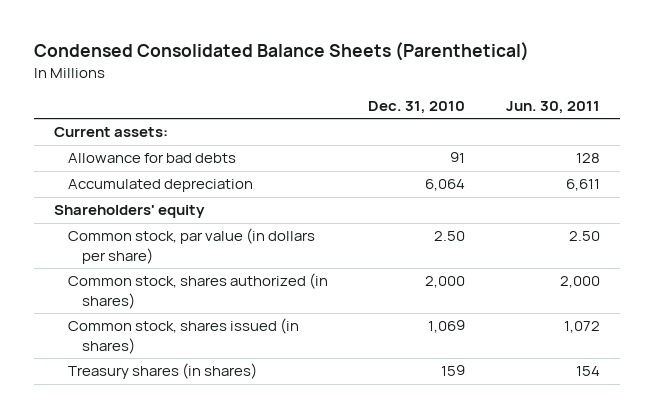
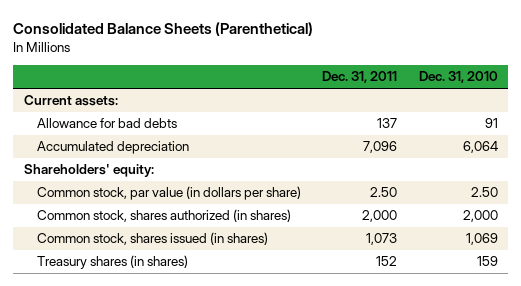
- Condensed Consolidated Balance Sheets (Parenthetical)
+ Consolidated Balance Sheets (Parenthetical)
- | Dec. 31, 2010 | Jun. 30, 2011
+ | Dec. 31, 2011 | Dec. 31, 2010
- Shareholders' equity
+ Shareholders' equity:

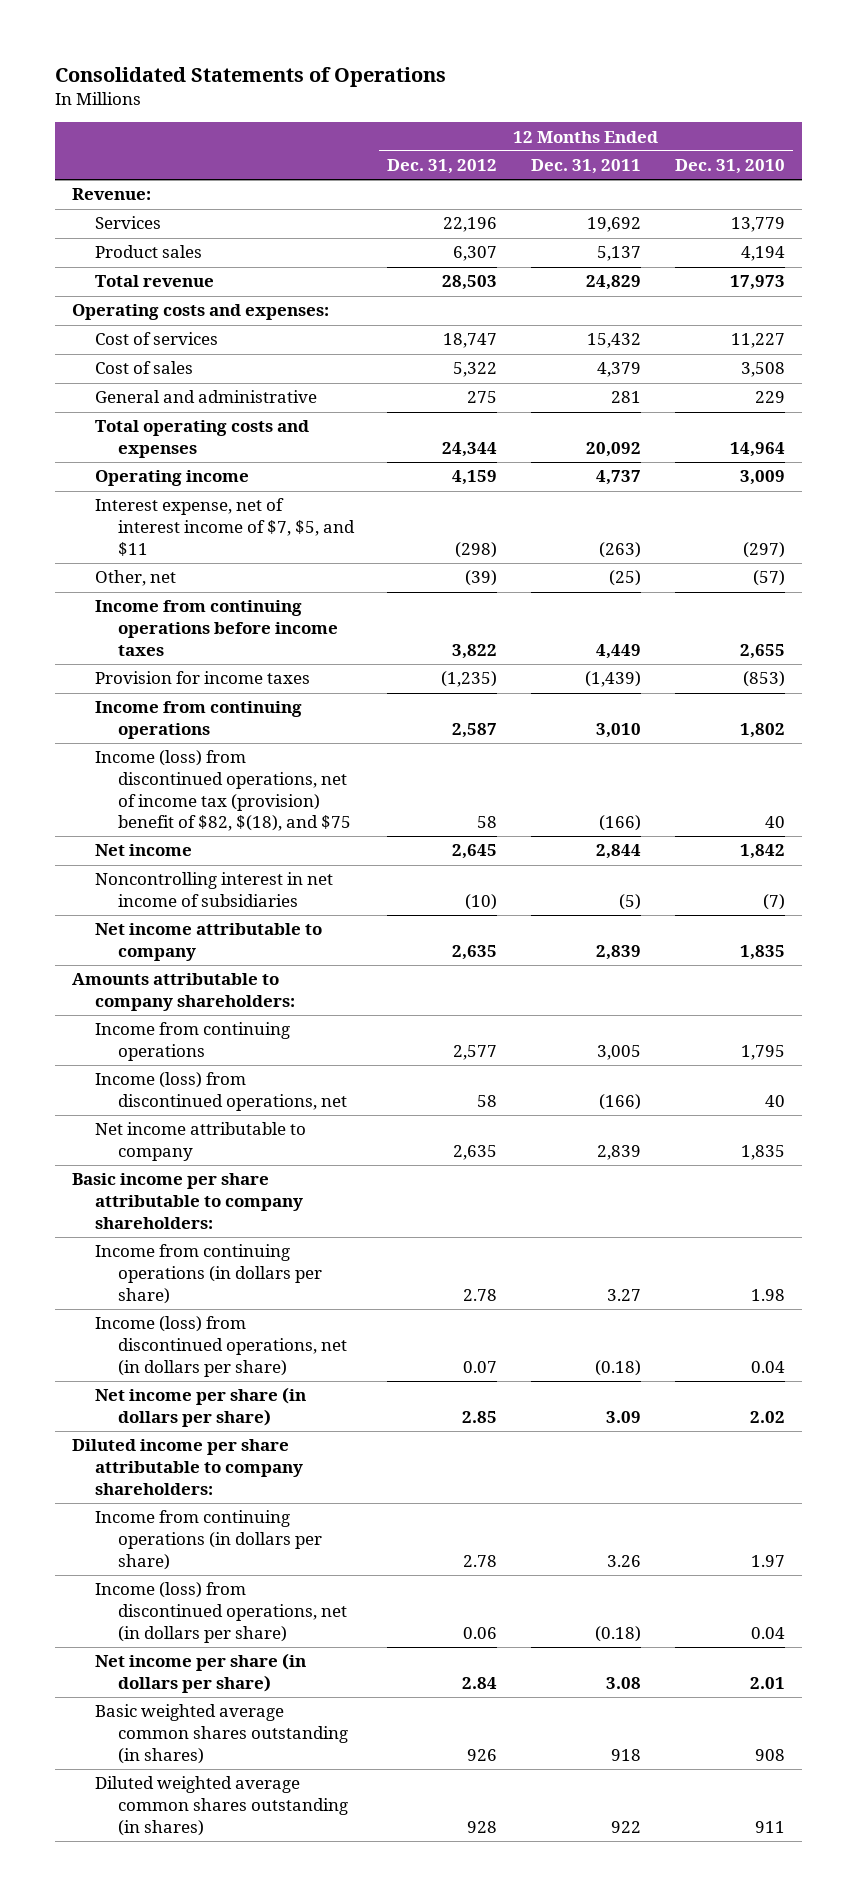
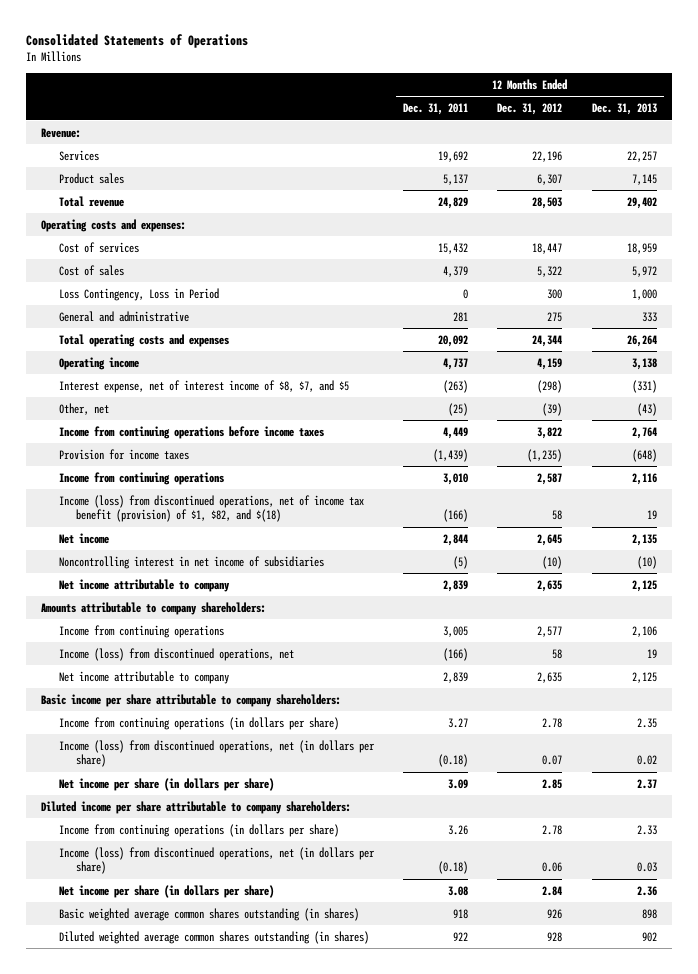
- | 12 Months Ended Dec. 31, 2012 | 12 Months Ended Dec. 31, 2011 | 12 Months Ended Dec. 31, 2010
+ | 12 Months Ended Dec. 31, 2011 | 12 Months Ended Dec. 31, 2012 | 12 Months Ended Dec. 31, 2013
- Cost of services | 18,747 | 15,432 | 11,227
+ Cost of services | 15,432 | 18,447 | 18,959
+ Loss Contingency, Loss in Period | 0 | 300 | 1,000
- Interest expense, net of interest income of $7, $5, and $11 | (298) | (263) | (297)
+ Interest expense, net of interest income of $8, $7, and $5 | (263) | (298) | (331)
- Income (loss) from discontinued operations, net of income tax (provision) benefit of $82, $(18), and $75 | 58 | (166) | 40
+ Income (loss) from discontinued operations, net of income tax benefit (provision) of $1, $82, and $(18) | (166) | 58 | 19

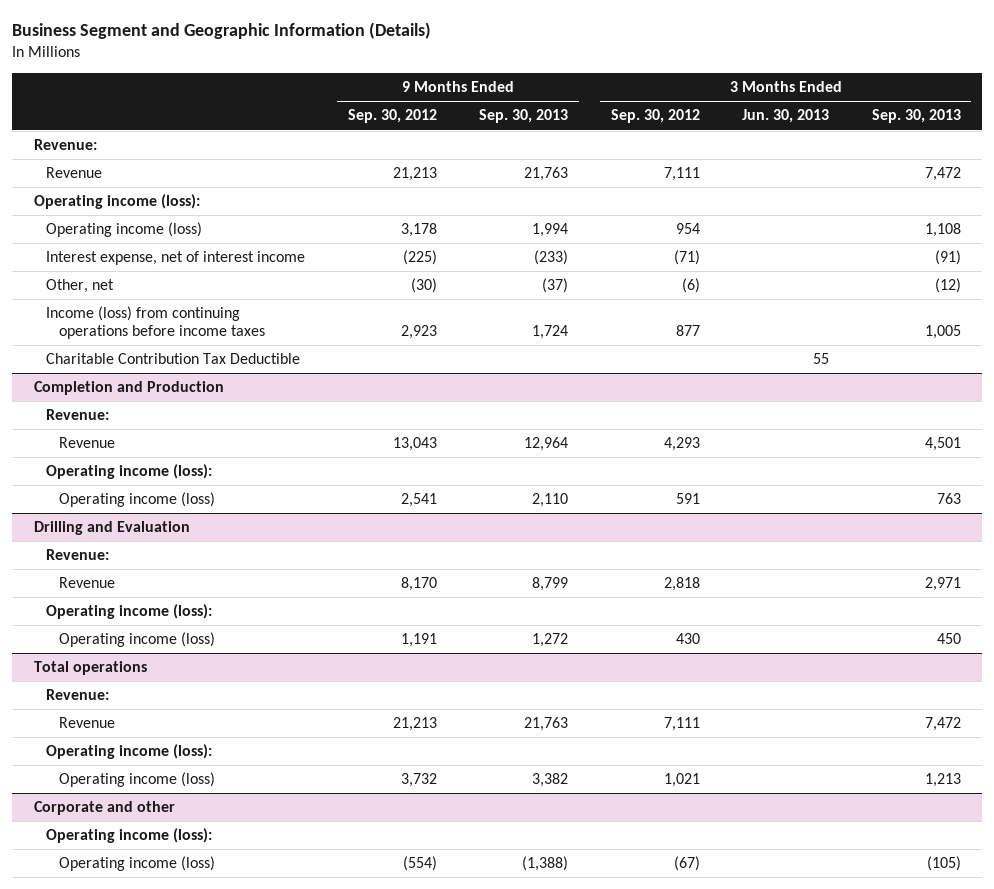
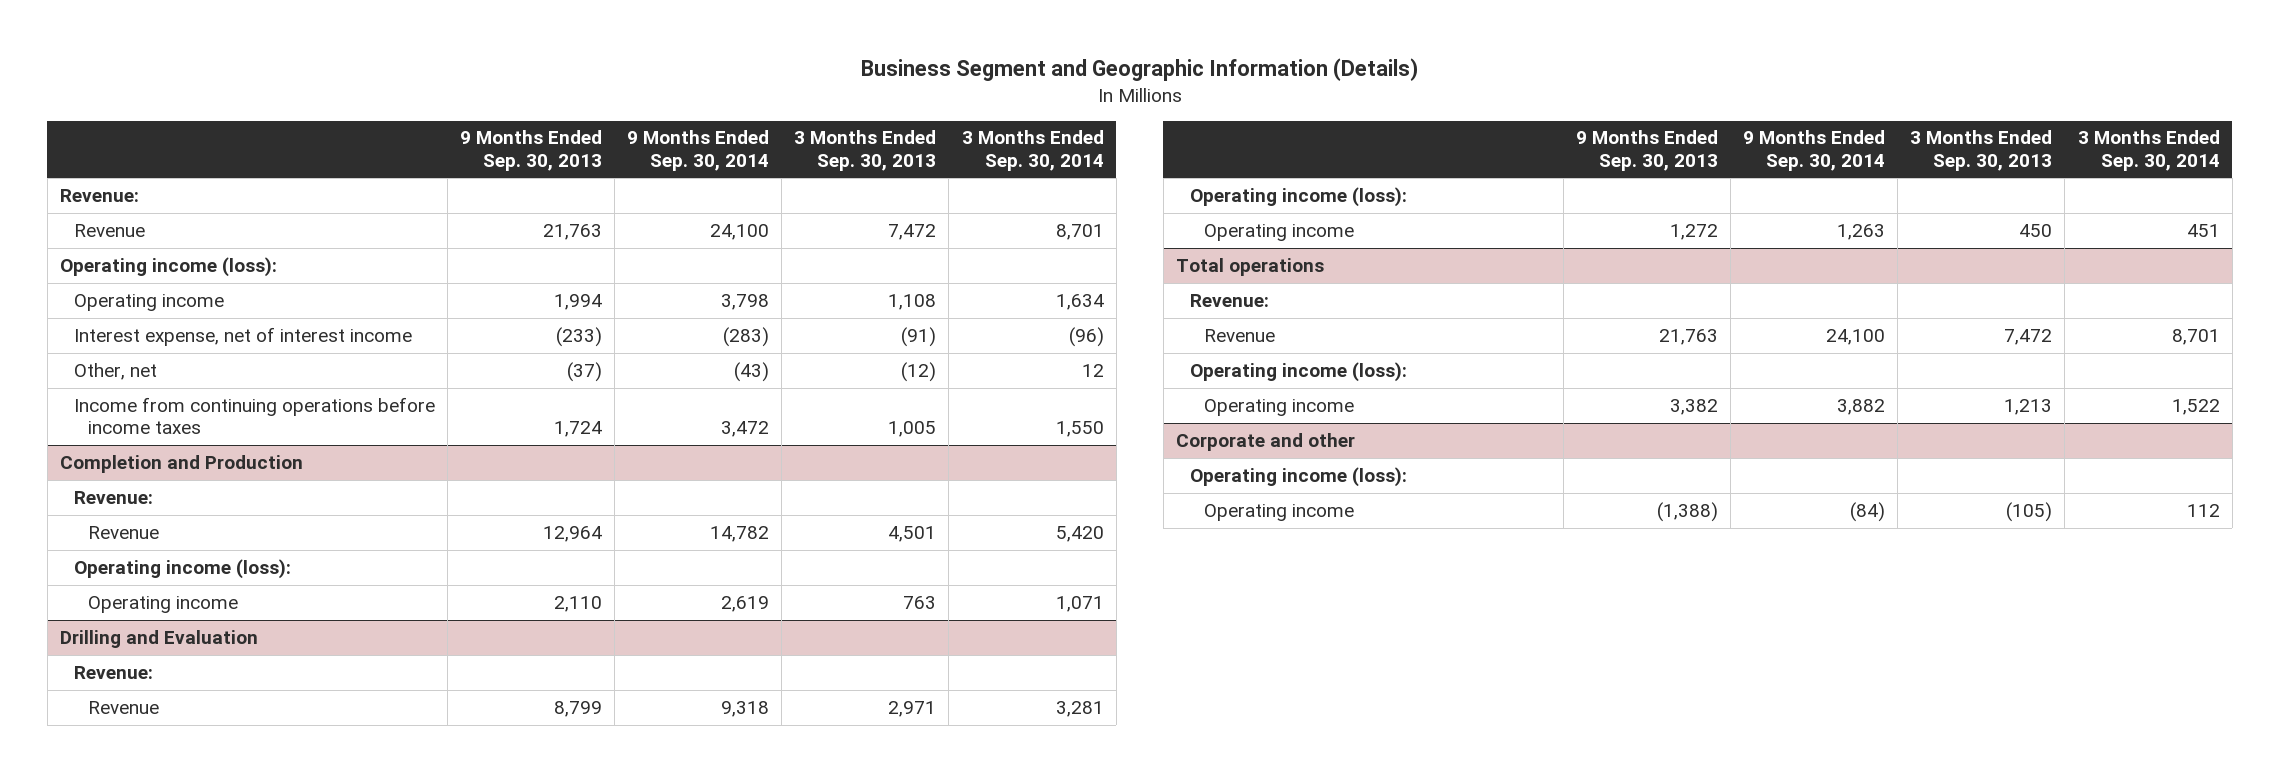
- | 9 Months Ended Sep. 30, 2012 | 9 Months Ended Sep. 30, 2013 | 3 Months Ended Sep. 30, 2012 | 3 Months Ended Jun. 30, 2013 | 3 Months Ended Sep. 30, 2013
+ | 9 Months Ended Sep. 30, 2013 | 9 Months Ended Sep. 30, 2014 | 3 Months Ended Sep. 30, 2013 | 3 Months Ended Sep. 30, 2014
- Operating income (loss) | 3,178 | 1,994 | 954 | | 1,108
+ Operating income | 1,994 | 3,798 | 1,108 | 1,634
- Income (loss) from continuing operations before income taxes | 2,923 | 1,724 | 877 | | 1,005
- Charitable Contribution Tax Deductible | | | | 55 |
+ Income from continuing operations before income taxes | 1,724 | 3,472 | 1,005 | 1,550
@ Completion and Production
- Operating income (loss) | 2,541 | 2,110 | 591 | | 763
+ Operating income | 2,110 | 2,619 | 763 | 1,071
@ Drilling and Evaluation
- Operating income (loss) | 1,191 | 1,272 | 430 | | 450
+ Operating income | 1,272 | 1,263 | 450 | 451
@ Total operations
- Operating income (loss) | 3,732 | 3,382 | 1,021 | | 1,213
+ Operating income | 3,382 | 3,882 | 1,213 | 1,522
@ Corporate and other
- Operating income (loss) | (554) | (1,388) | (67) | | (105)
+ Operating income | (1,388) | (84) | (105) | 112

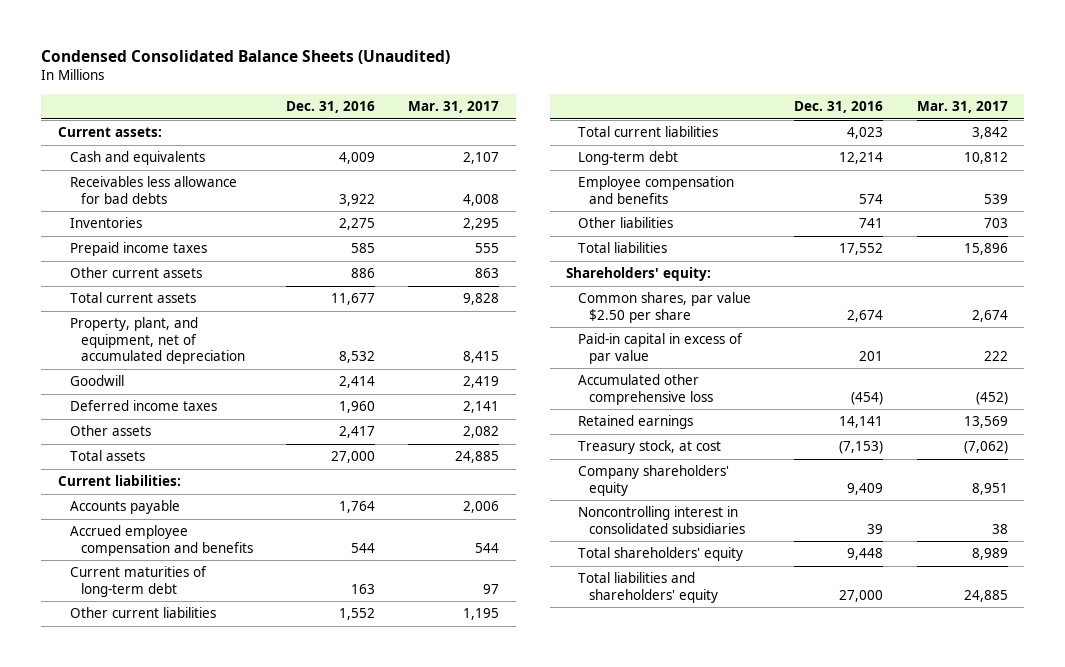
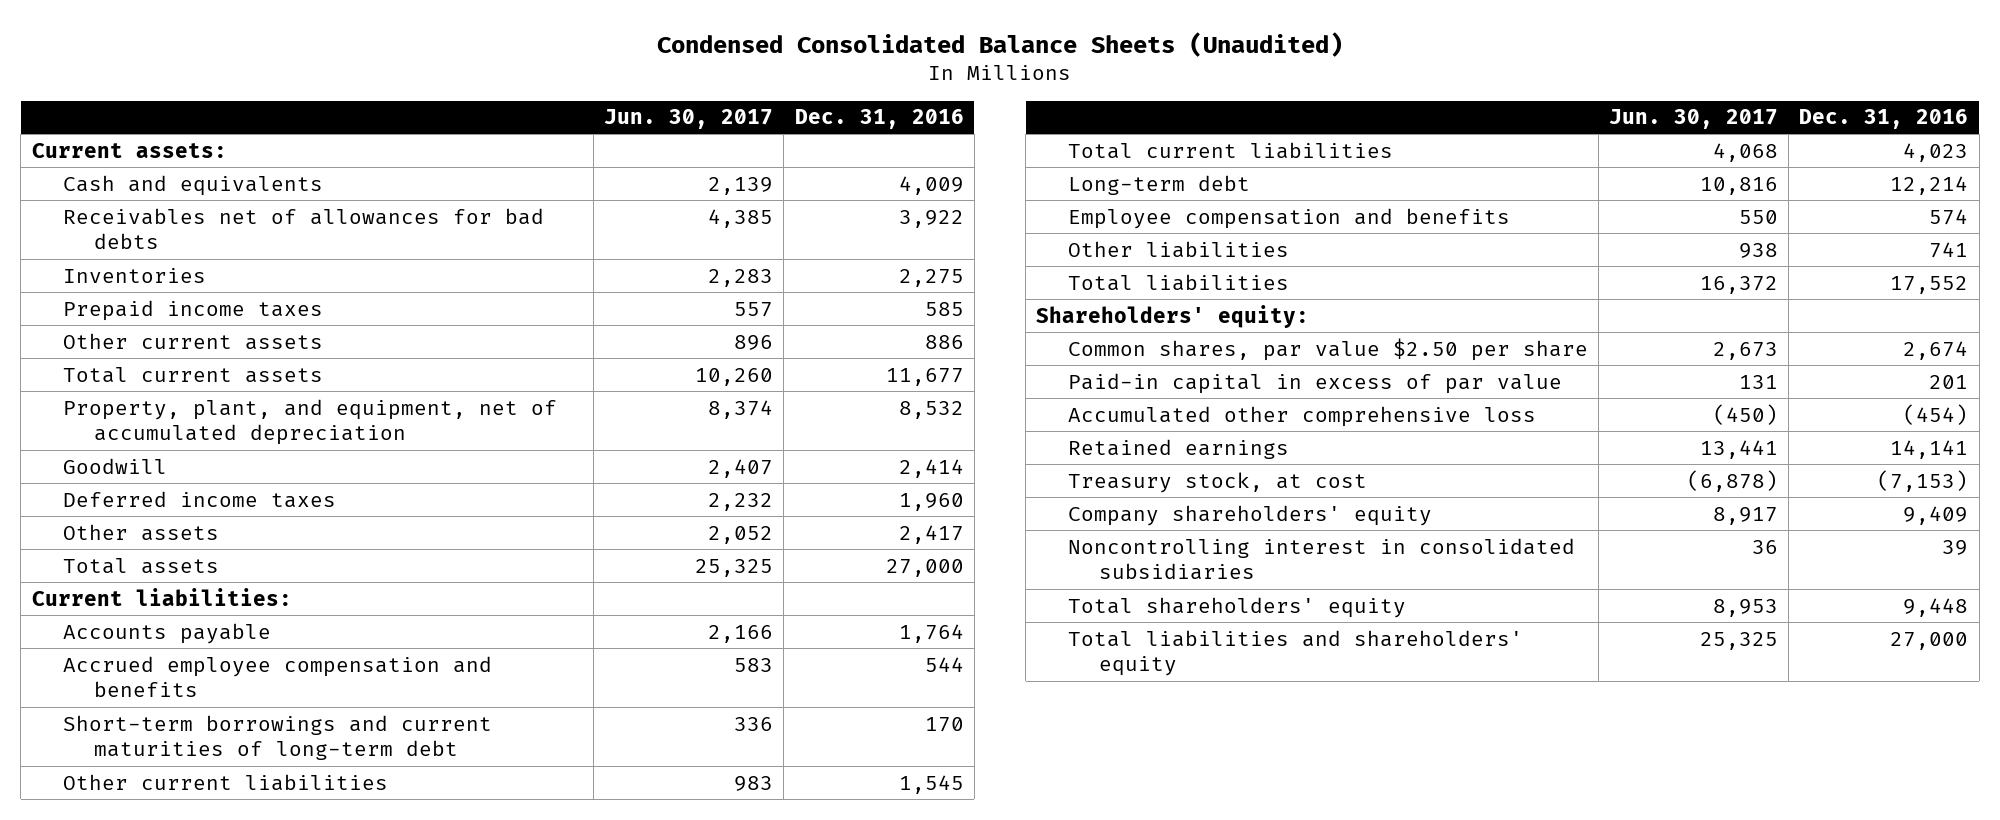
- | Dec. 31, 2016 | Mar. 31, 2017
+ | Jun. 30, 2017 | Dec. 31, 2016
- Receivables less allowance for bad debts | 3,922 | 4,008
+ Receivables net of allowances for bad debts | 4,385 | 3,922
- Current maturities of long-term debt | 163 | 97
- Other current liabilities | 1,552 | 1,195
+ Short-term borrowings and current maturities of long-term debt | 336 | 170
+ Other current liabilities | 983 | 1,545

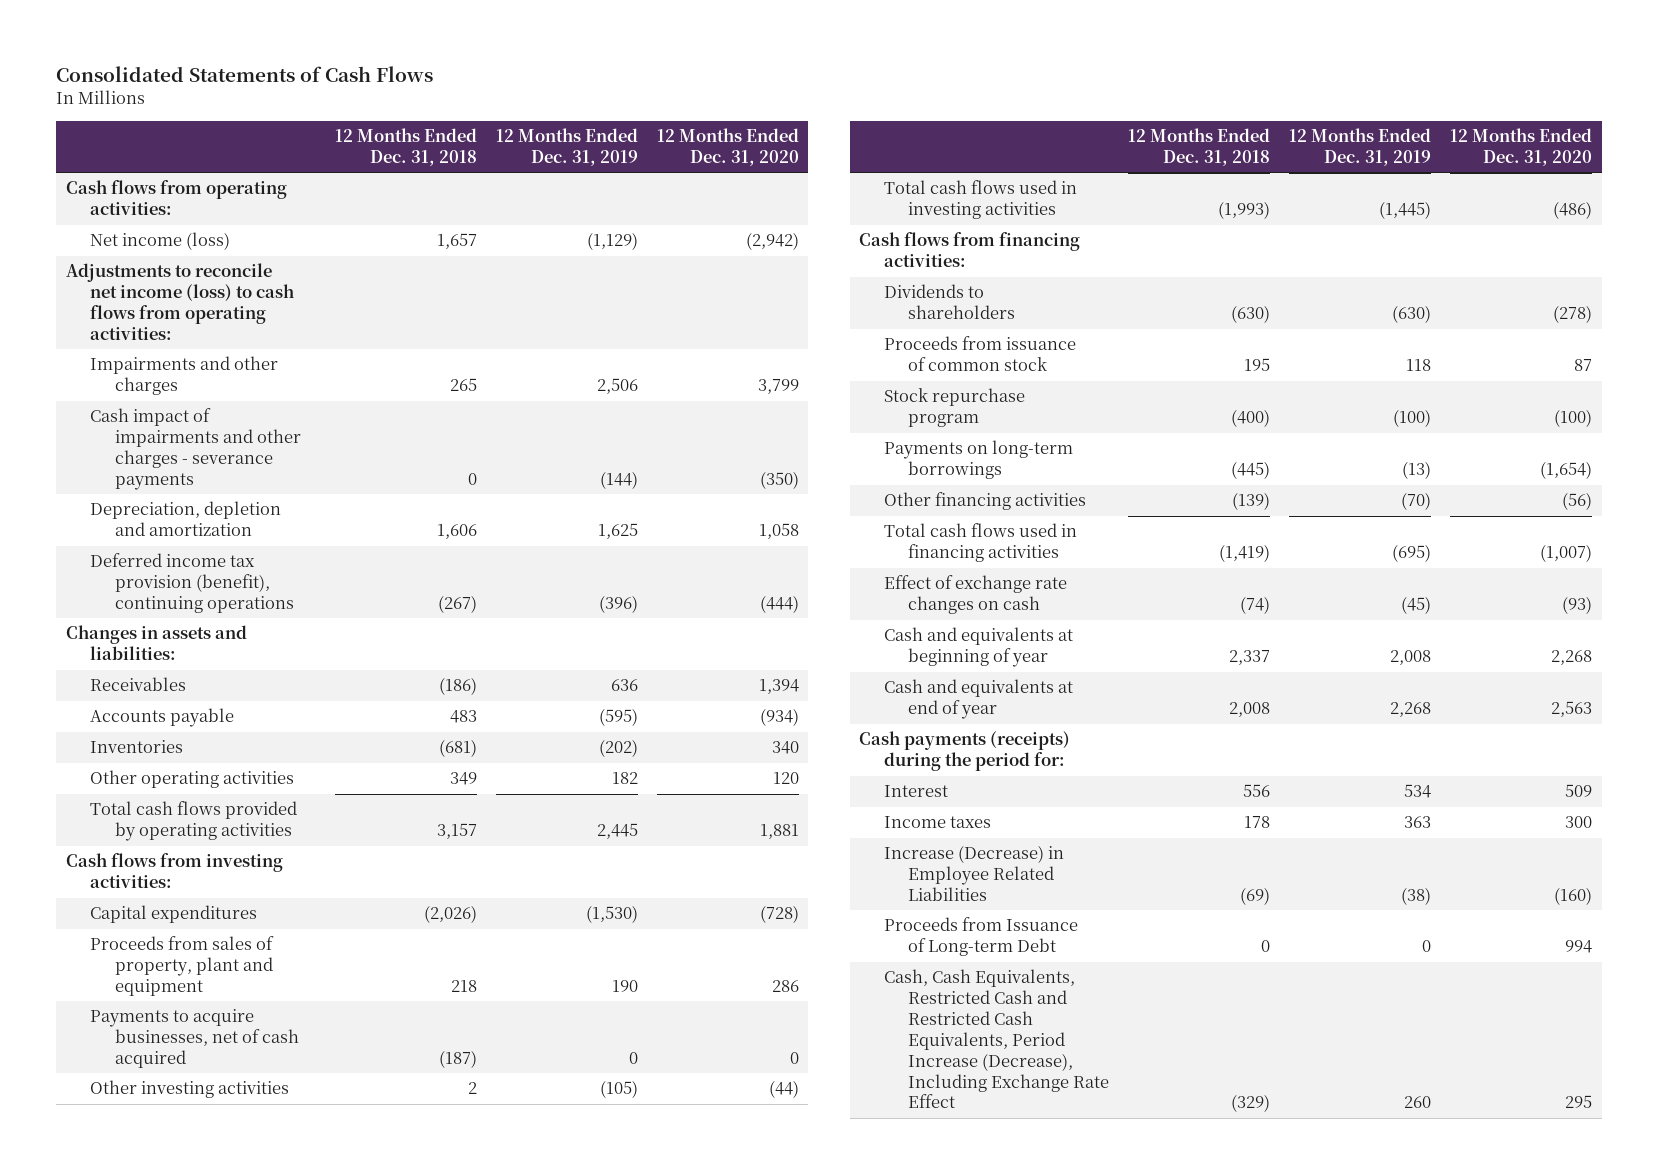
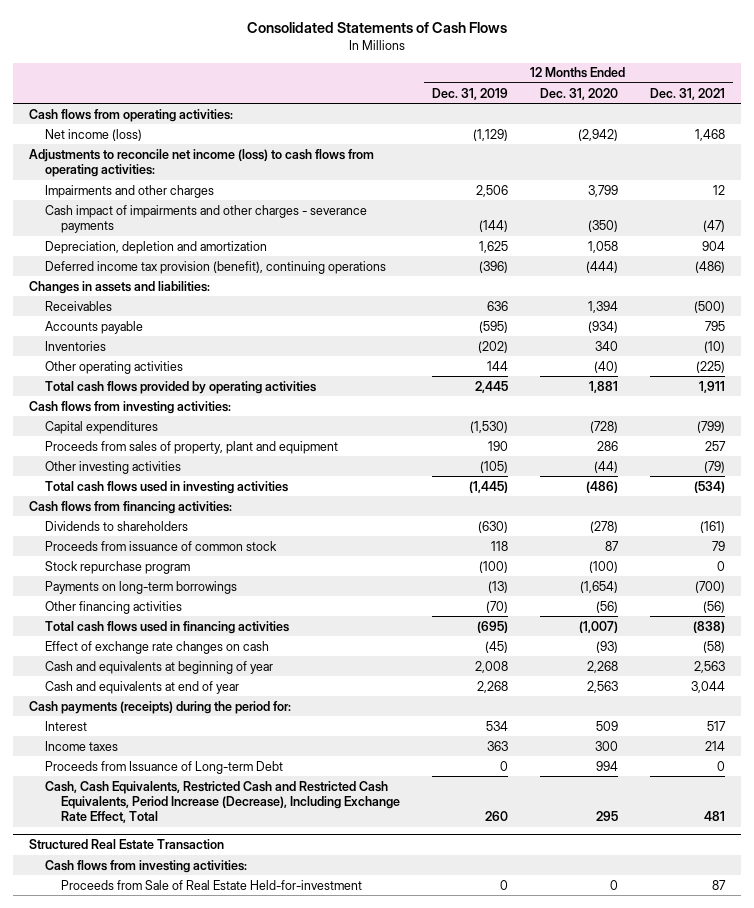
- | 12 Months Ended Dec. 31, 2018 | 12 Months Ended Dec. 31, 2019 | 12 Months Ended Dec. 31, 2020
+ | 12 Months Ended Dec. 31, 2019 | 12 Months Ended Dec. 31, 2020 | 12 Months Ended Dec. 31, 2021
- Other operating activities | 349 | 182 | 120
+ Other operating activities | 144 | (40) | (225)
- Payments to acquire businesses, net of cash acquired | (187) | 0 | 0
- Increase (Decrease) in Employee Related Liabilities | (69) | (38) | (160)
- Cash, Cash Equivalents, Restricted Cash and Restricted Cash Equivalents, Period Increase (Decrease), Including Exchange Rate Effect | (329) | 260 | 295
+ Cash, Cash Equivalents, Restricted Cash and Restricted Cash Equivalents, Period Increase (Decrease), Including Exchange Rate Effect, Total | 260 | 295 | 481
+ Structured Real Estate Transaction
+ Cash flows from investing activities:
+ Proceeds from Sale of Real Estate Held-for-investment | 0 | 0 | 87

